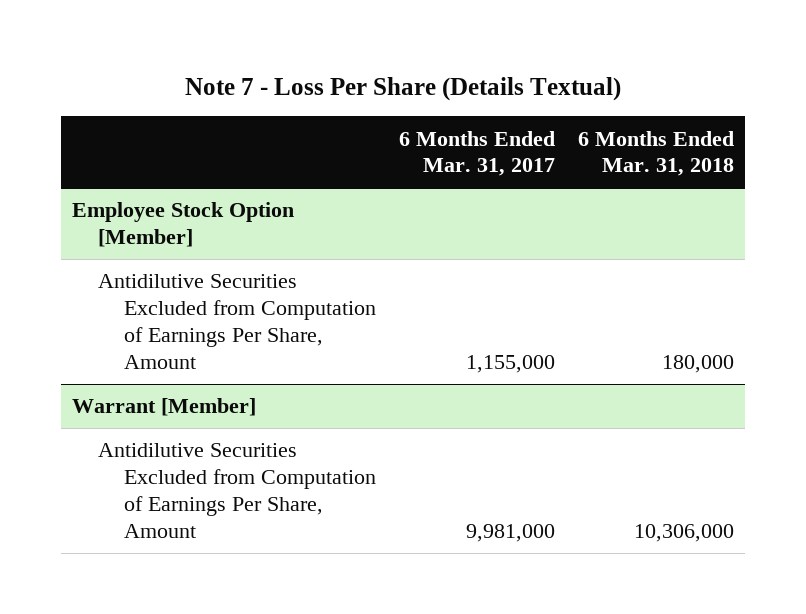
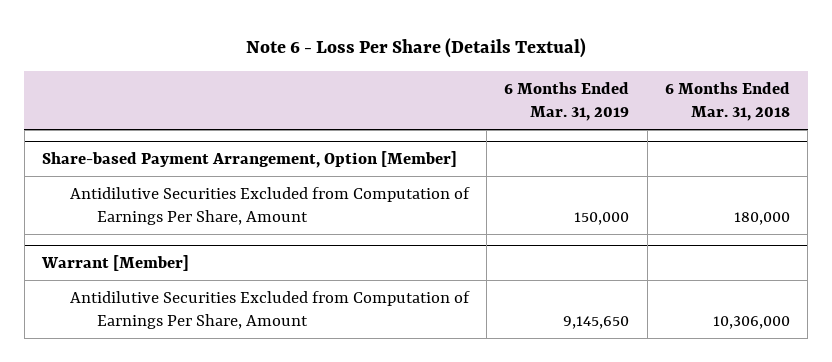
- Note 7 - Loss Per Share (Details Textual)
+ Note 6 - Loss Per Share (Details Textual)
- | 6 Months Ended Mar. 31, 2017 | 6 Months Ended Mar. 31, 2018
+ | 6 Months Ended Mar. 31, 2019 | 6 Months Ended Mar. 31, 2018
- Employee Stock Option [Member]
+ Share-based Payment Arrangement, Option [Member]

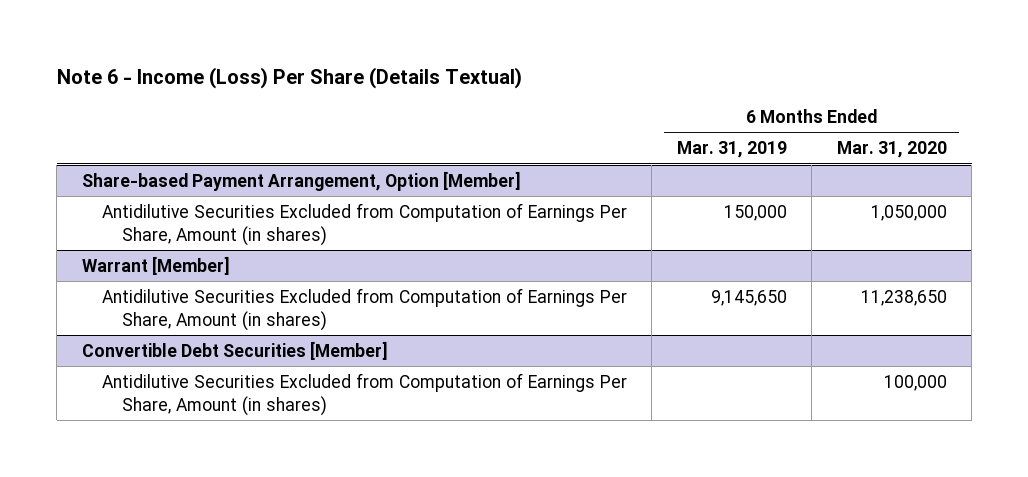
- Note 6 - Loss Per Share (Details Textual)
+ Note 6 - Income (Loss) Per Share (Details Textual)
- | 6 Months Ended Mar. 31, 2019 | 6 Months Ended Mar. 31, 2018
+ | 6 Months Ended Mar. 31, 2019 | 6 Months Ended Mar. 31, 2020
@ Share-based Payment Arrangement, Option [Member]
- Antidilutive Securities Excluded from Computation of Earnings Per Share, Amount | 150,000 | 180,000
+ Antidilutive Securities Excluded from Computation of Earnings Per Share, Amount (in shares) | 150,000 | 1,050,000
@ Warrant [Member]
- Antidilutive Securities Excluded from Computation of Earnings Per Share, Amount | 9,145,650 | 10,306,000
+ Antidilutive Securities Excluded from Computation of Earnings Per Share, Amount (in shares) | 9,145,650 | 11,238,650
+ Convertible Debt Securities [Member]
+ Antidilutive Securities Excluded from Computation of Earnings Per Share, Amount (in shares) | | 100,000

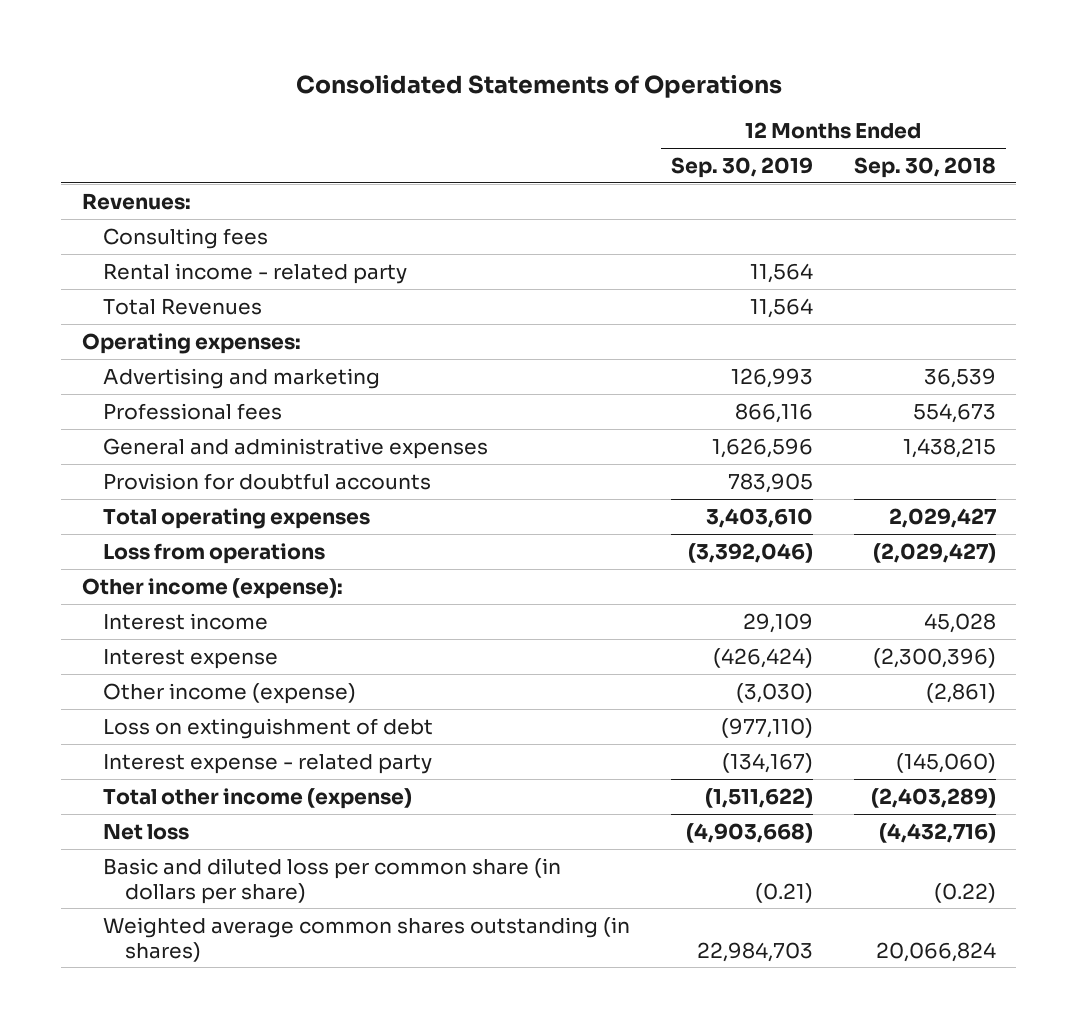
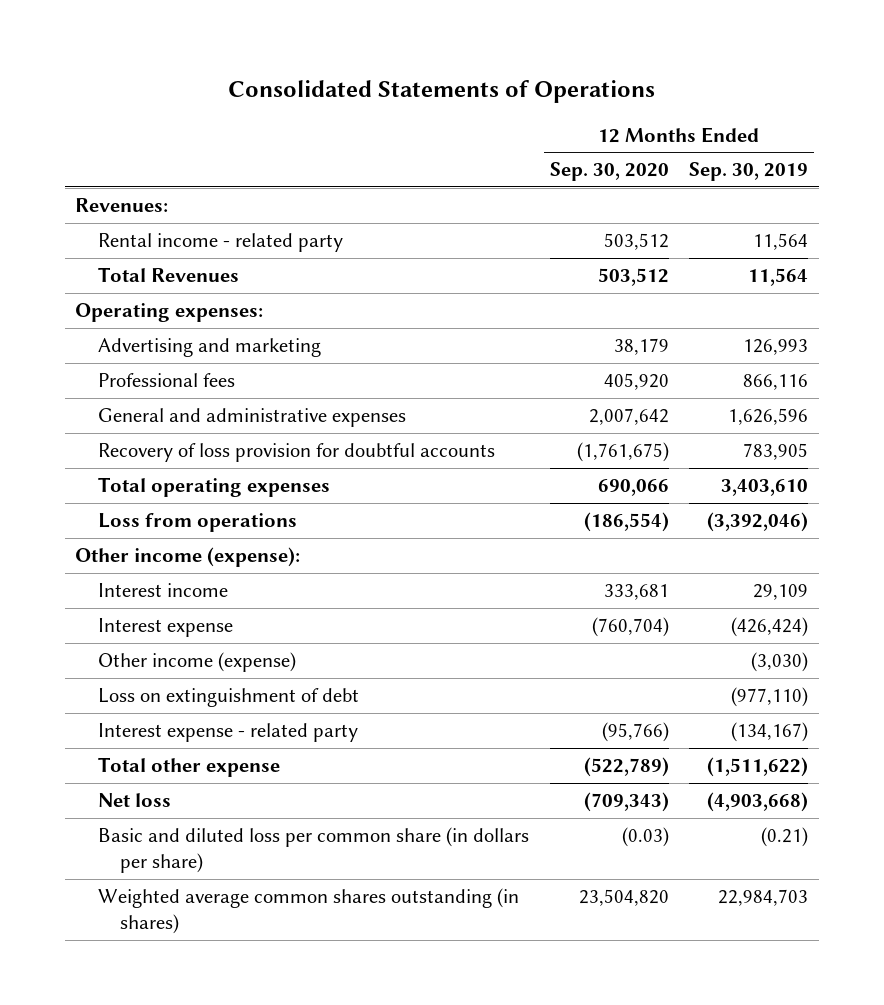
- | 12 Months Ended Sep. 30, 2019 | 12 Months Ended Sep. 30, 2018
+ | 12 Months Ended Sep. 30, 2020 | 12 Months Ended Sep. 30, 2019
- Consulting fees
- Provision for doubtful accounts | 783,905 |
+ Recovery of loss provision for doubtful accounts | (1,761,675) | 783,905
- Total other income (expense) | (1,511,622) | (2,403,289)
+ Total other expense | (522,789) | (1,511,622)

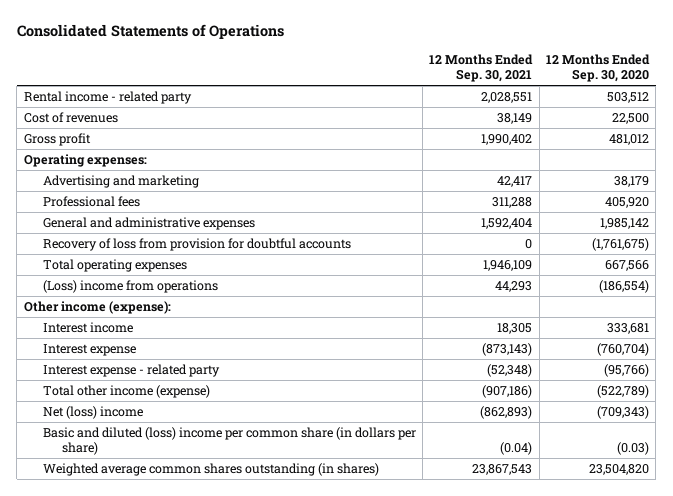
- | 12 Months Ended Sep. 30, 2020 | 12 Months Ended Sep. 30, 2019
+ | 12 Months Ended Sep. 30, 2021 | 12 Months Ended Sep. 30, 2020
- Revenues:
- Total Revenues | 503,512 | 11,564
+ Cost of revenues | 38,149 | 22,500
+ Gross profit | 1,990,402 | 481,012
- General and administrative expenses | 2,007,642 | 1,626,596
- Recovery of loss provision for doubtful accounts | (1,761,675) | 783,905
- Total operating expenses | 690,066 | 3,403,610
- Loss from operations | (186,554) | (3,392,046)
+ General and administrative expenses | 1,592,404 | 1,985,142
+ Recovery of loss from provision for doubtful accounts | 0 | (1,761,675)
+ Total operating expenses | 1,946,109 | 667,566
+ (Loss) income from operations | 44,293 | (186,554)
- Other income (expense) | | (3,030)
- Loss on extinguishment of debt | | (977,110)
- Total other expense | (522,789) | (1,511,622)
- Net loss | (709,343) | (4,903,668)
- Basic and diluted loss per common share (in dollars per share) | (0.03) | (0.21)
+ Total other income (expense) | (907,186) | (522,789)
+ Net (loss) income | (862,893) | (709,343)
+ Basic and diluted (loss) income per common share (in dollars per share) | (0.04) | (0.03)

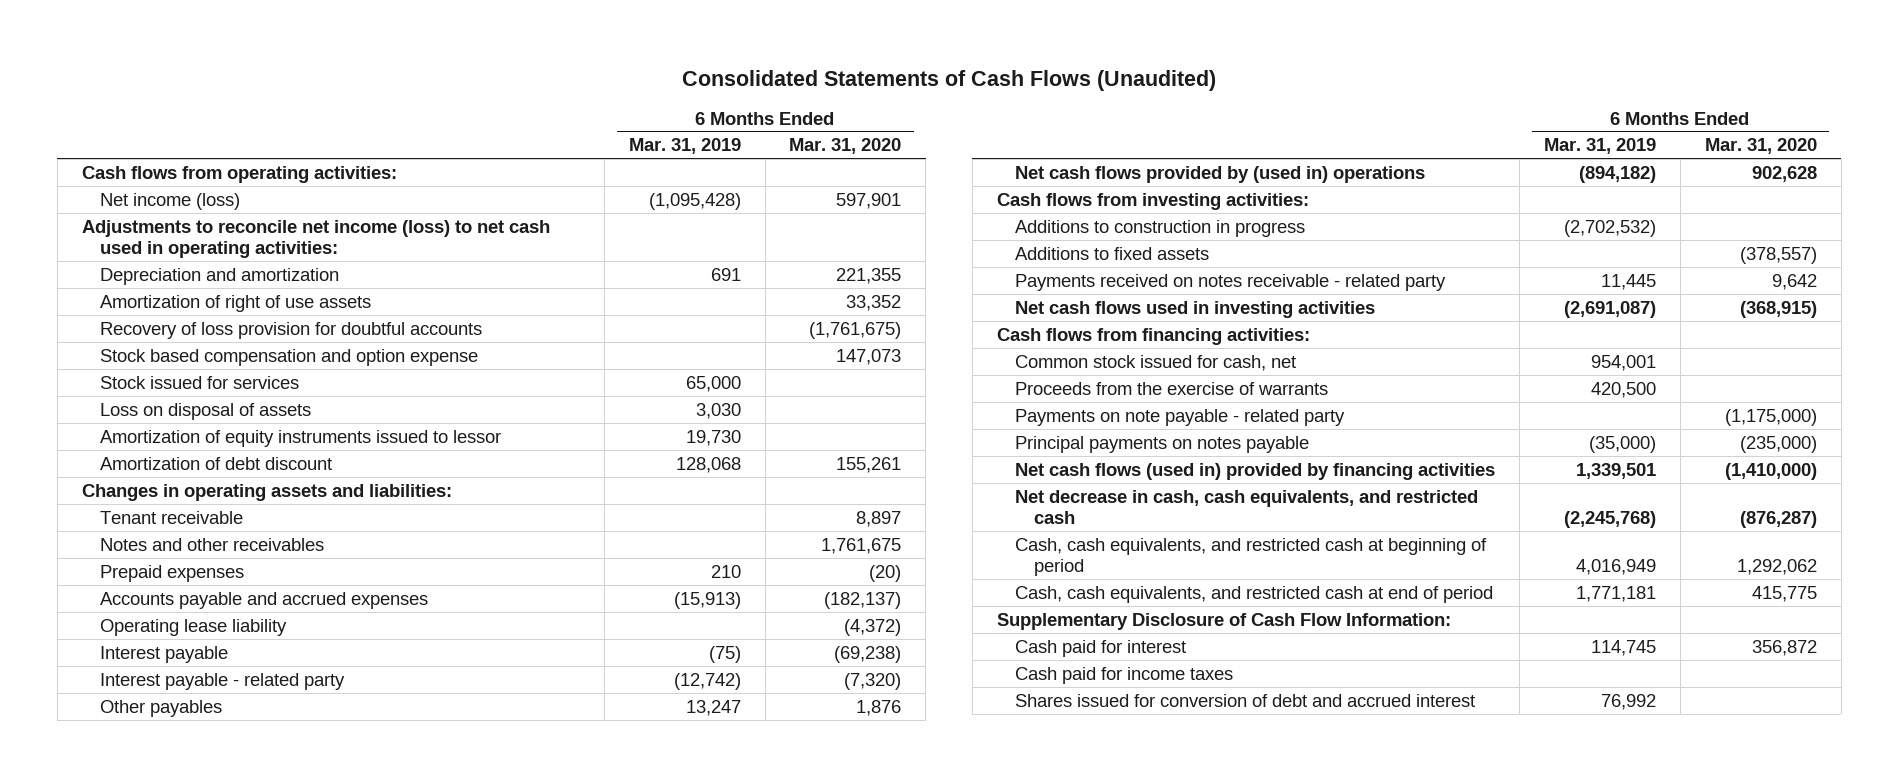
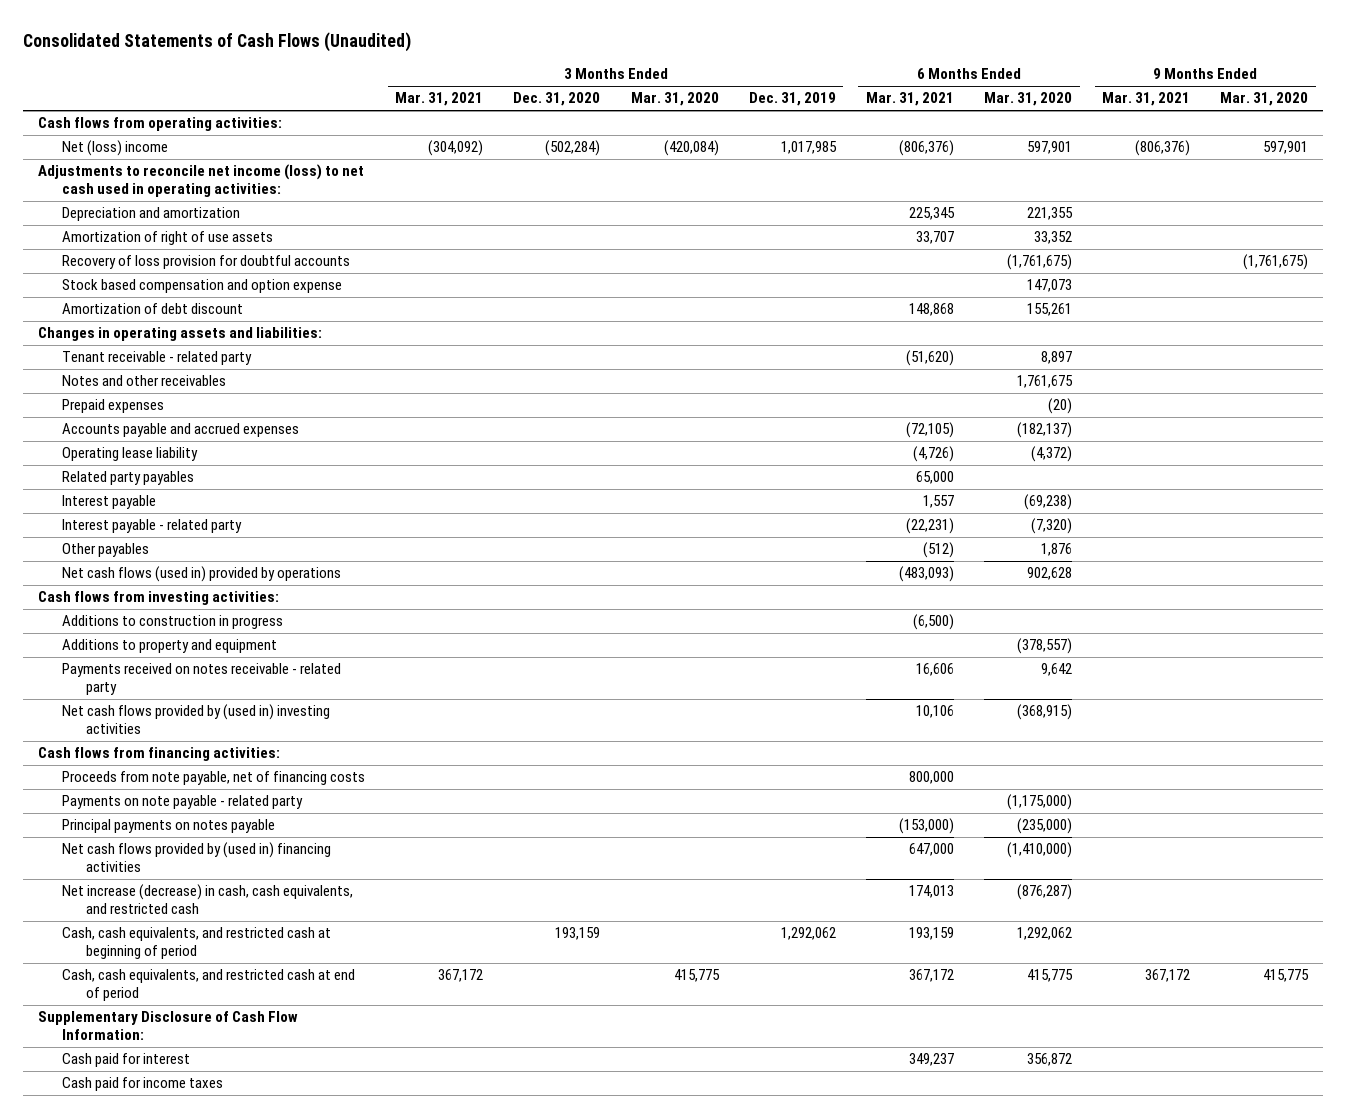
- | 6 Months Ended Mar. 31, 2019 | 6 Months Ended Mar. 31, 2020
+ | 3 Months Ended Mar. 31, 2021 | 3 Months Ended Dec. 31, 2020 | 3 Months Ended Mar. 31, 2020 | 3 Months Ended Dec. 31, 2019 | 6 Months Ended Mar. 31, 2021 | 6 Months Ended Mar. 31, 2020 | 9 Months Ended Mar. 31, 2021 | 9 Months Ended Mar. 31, 2020
- Net income (loss) | (1,095,428) | 597,901
+ Net (loss) income | (304,092) | (502,284) | (420,084) | 1,017,985 | (806,376) | 597,901 | (806,376) | 597,901
- Stock issued for services | 65,000 |
- Loss on disposal of assets | 3,030 |
- Amortization of equity instruments issued to lessor | 19,730 |
- Tenant receivable | | 8,897
+ Tenant receivable - related party | | | | | (51,620) | 8,897 | |
+ Related party payables | | | | | 65,000 | | |
- Net cash flows provided by (used in) operations | (894,182) | 902,628
+ Net cash flows (used in) provided by operations | | | | | (483,093) | 902,628 | |
- Additions to fixed assets | | (378,557)
+ Additions to property and equipment | | | | | | (378,557) | |
- Net cash flows used in investing activities | (2,691,087) | (368,915)
+ Net cash flows provided by (used in) investing activities | | | | | 10,106 | (368,915) | |
- Common stock issued for cash, net | 954,001 |
- Proceeds from the exercise of warrants | 420,500 |
+ Proceeds from note payable, net of financing costs | | | | | 800,000 | | |
- Net cash flows (used in) provided by financing activities | 1,339,501 | (1,410,000)
- Net decrease in cash, cash equivalents, and restricted cash | (2,245,768) | (876,287)
+ Net cash flows provided by (used in) financing activities | | | | | 647,000 | (1,410,000) | |
+ Net increase (decrease) in cash, cash equivalents, and restricted cash | | | | | 174,013 | (876,287) | |
- Shares issued for conversion of debt and accrued interest | 76,992 |

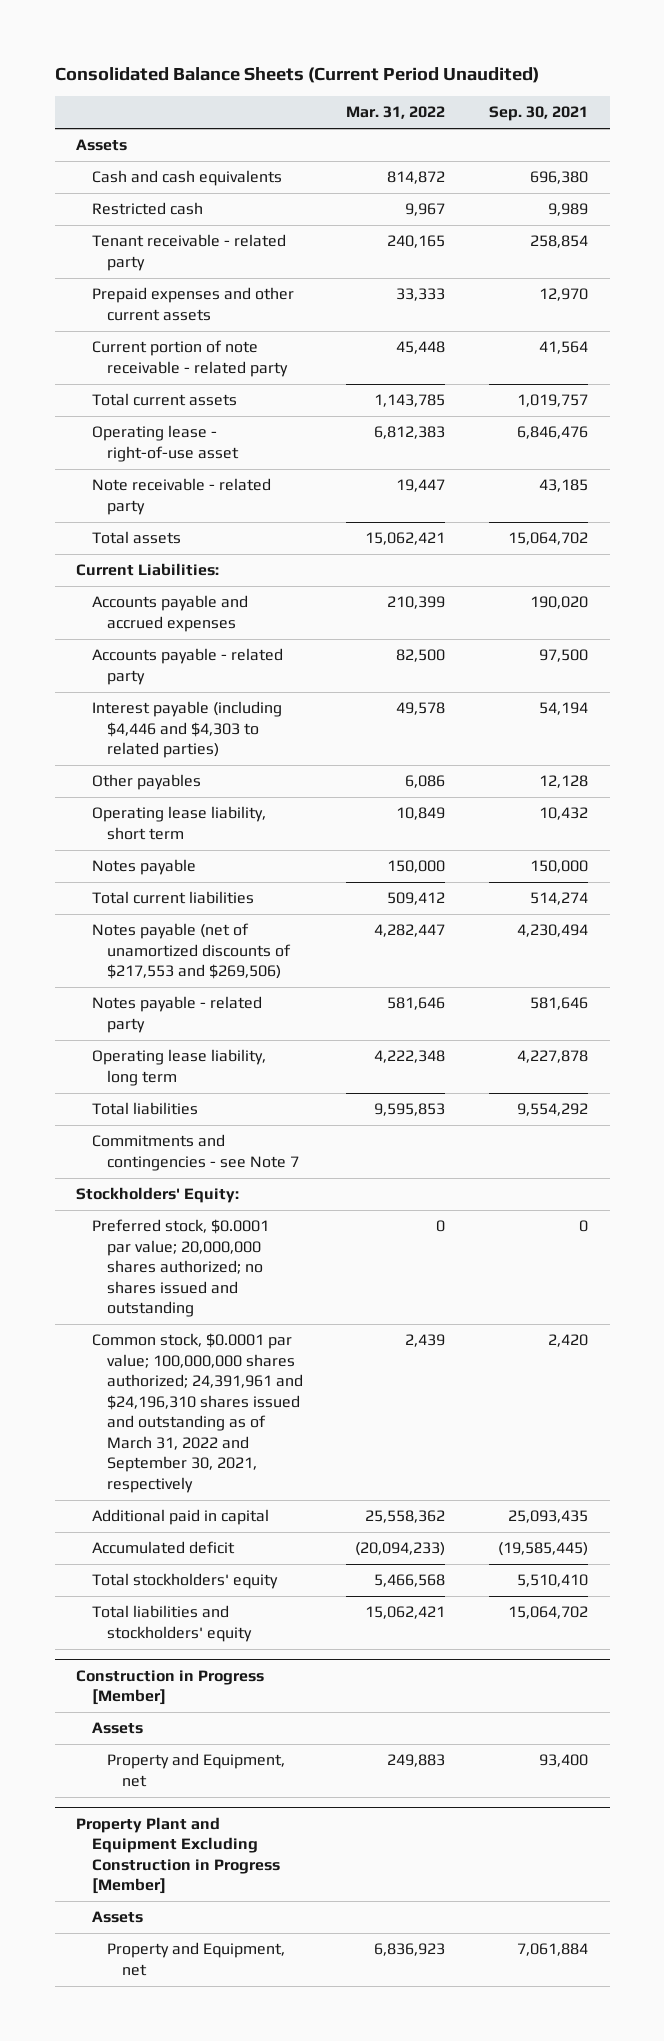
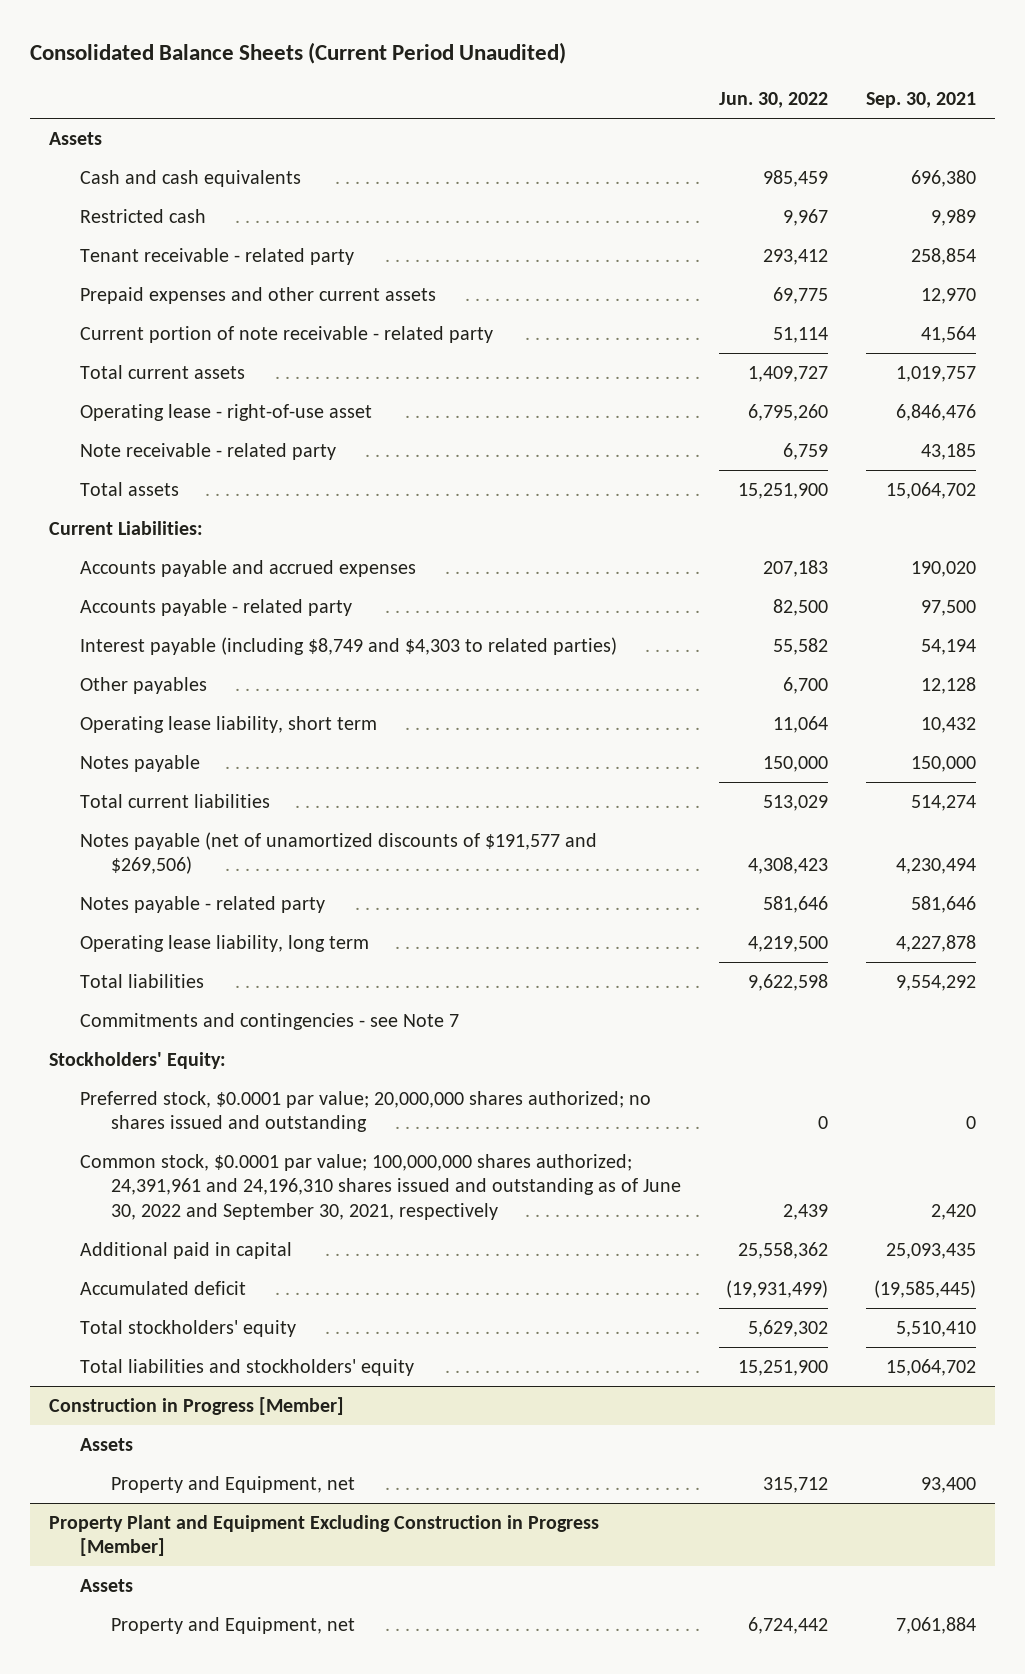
- | Mar. 31, 2022 | Sep. 30, 2021
+ | Jun. 30, 2022 | Sep. 30, 2021
- Interest payable (including $4,446 and $4,303 to related parties) | 49,578 | 54,194
+ Interest payable (including $8,749 and $4,303 to related parties) | 55,582 | 54,194
- Notes payable (net of unamortized discounts of $217,553 and $269,506) | 4,282,447 | 4,230,494
+ Notes payable (net of unamortized discounts of $191,577 and $269,506) | 4,308,423 | 4,230,494
- Common stock, $0.0001 par value; 100,000,000 shares authorized; 24,391,961 and $24,196,310 shares issued and outstanding as of March 31, 2022 and September 30, 2021, respectively | 2,439 | 2,420
+ Common stock, $0.0001 par value; 100,000,000 shares authorized; 24,391,961 and 24,196,310 shares issued and outstanding as of June 30, 2022 and September 30, 2021, respectively | 2,439 | 2,420

